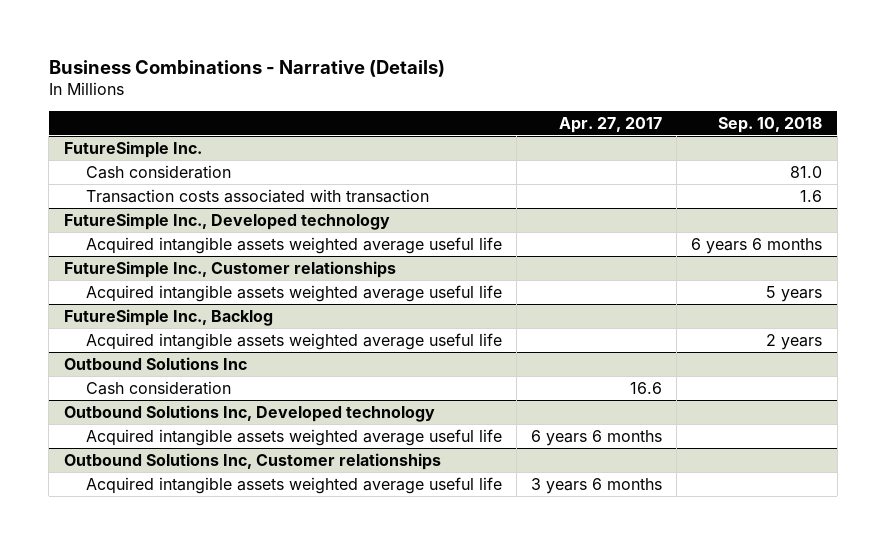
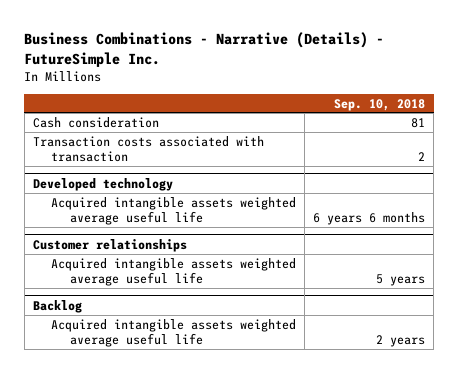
- Business Combinations - Narrative (Details)
+ Business Combinations - Narrative (Details) - FutureSimple Inc.
- | Apr. 27, 2017 | Sep. 10, 2018
+ | Sep. 10, 2018
- FutureSimple Inc.
- Cash consideration | | 81.0
- Transaction costs associated with transaction | | 1.6
- FutureSimple Inc., Developed technology
+ Cash consideration | 81
+ Transaction costs associated with transaction | 2
+ Developed technology
- FutureSimple Inc., Customer relationships
+ Customer relationships
- FutureSimple Inc., Backlog
+ Backlog
- Outbound Solutions Inc
- Cash consideration | 16.6 |
- Outbound Solutions Inc, Developed technology
- Acquired intangible assets weighted average useful life | 6 years 6 months |
- Outbound Solutions Inc, Customer relationships
- Acquired intangible assets weighted average useful life | 3 years 6 months |

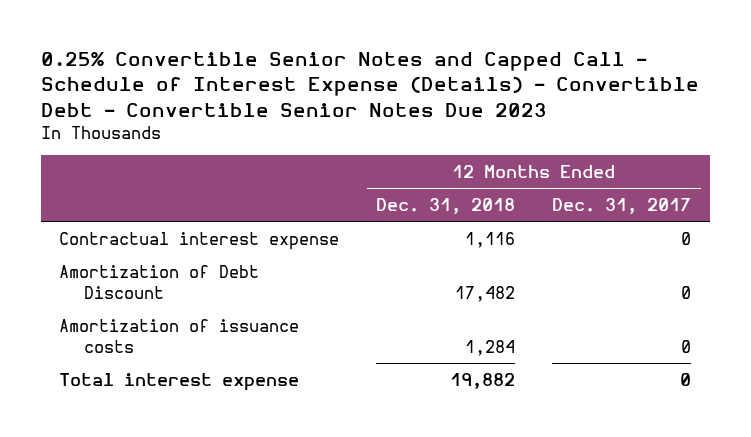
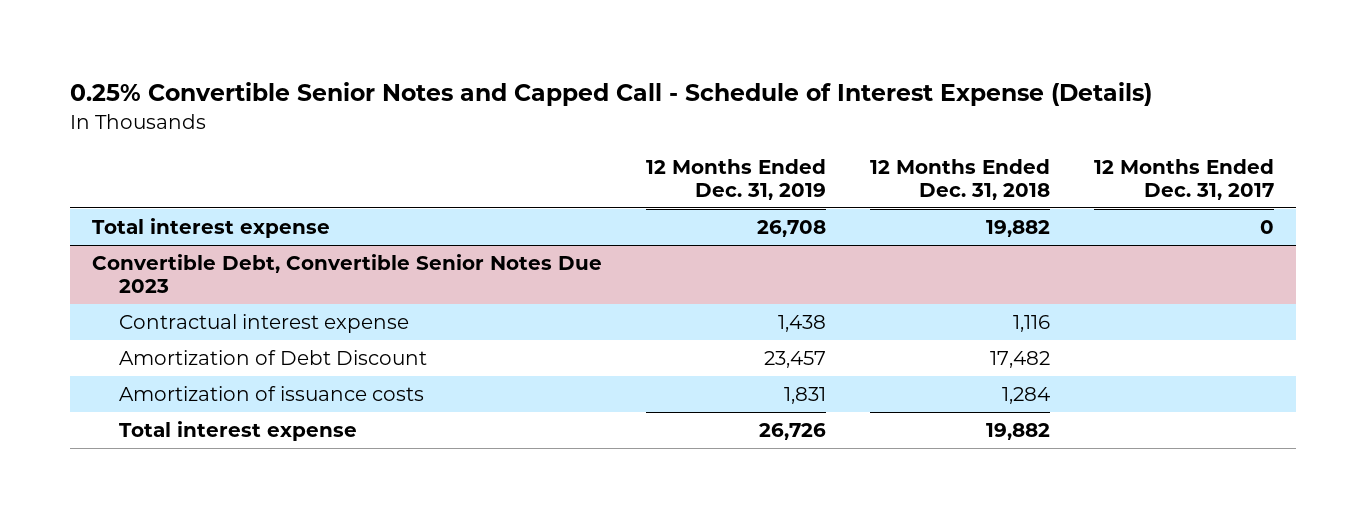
- 0.25% Convertible Senior Notes and Capped Call - Schedule of Interest Expense (Details) - Convertible Debt - Convertible Senior Notes Due 2023
+ 0.25% Convertible Senior Notes and Capped Call - Schedule of Interest Expense (Details)
- | 12 Months Ended Dec. 31, 2018 | 12 Months Ended Dec. 31, 2017
+ | 12 Months Ended Dec. 31, 2019 | 12 Months Ended Dec. 31, 2018 | 12 Months Ended Dec. 31, 2017
- Contractual interest expense | 1,116 | 0
- Amortization of Debt Discount | 17,482 | 0
- Amortization of issuance costs | 1,284 | 0
+ Convertible Debt, Convertible Senior Notes Due 2023
+ Contractual interest expense | 1,438 | 1,116 |
+ Amortization of Debt Discount | 23,457 | 17,482 |
+ Amortization of issuance costs | 1,831 | 1,284 |
+ Total interest expense | 26,726 | 19,882 |

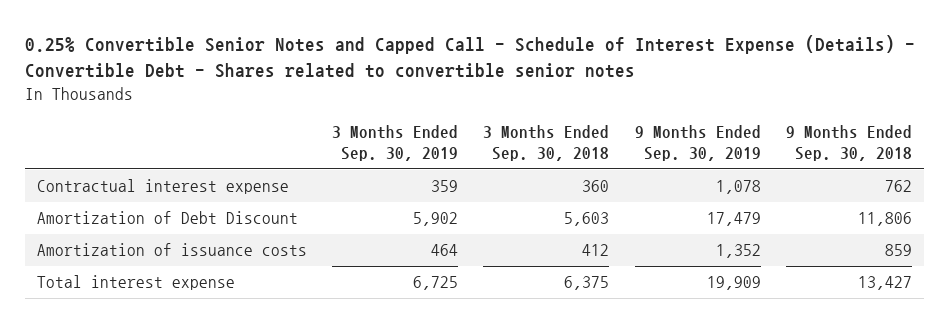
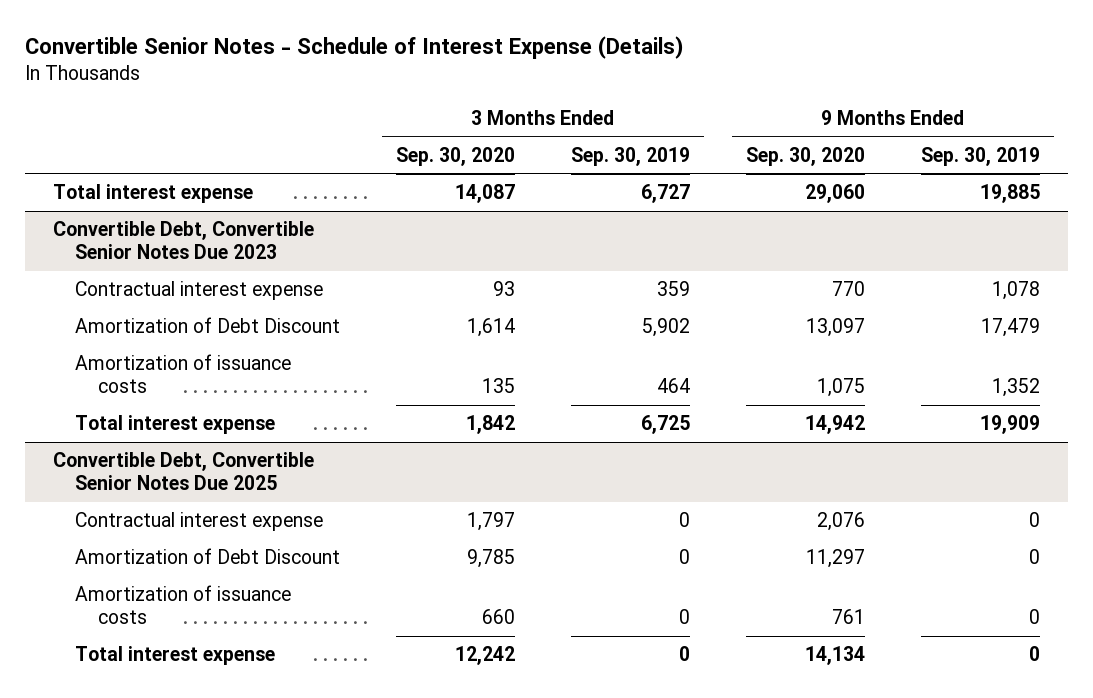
- 0.25% Convertible Senior Notes and Capped Call - Schedule of Interest Expense (Details) - Convertible Debt - Shares related to convertible senior notes
+ Convertible Senior Notes - Schedule of Interest Expense (Details)
- | 3 Months Ended Sep. 30, 2019 | 3 Months Ended Sep. 30, 2018 | 9 Months Ended Sep. 30, 2019 | 9 Months Ended Sep. 30, 2018
+ | 3 Months Ended Sep. 30, 2020 | 3 Months Ended Sep. 30, 2019 | 9 Months Ended Sep. 30, 2020 | 9 Months Ended Sep. 30, 2019
+ Total interest expense | 14,087 | 6,727 | 29,060 | 19,885
+ Convertible Debt, Convertible Senior Notes Due 2023
+ Convertible Debt, Convertible Senior Notes Due 2025
+ Contractual interest expense | 1,797 | 0 | 2,076 | 0
+ Amortization of Debt Discount | 9,785 | 0 | 11,297 | 0
+ Amortization of issuance costs | 660 | 0 | 761 | 0
+ Total interest expense | 12,242 | 0 | 14,134 | 0

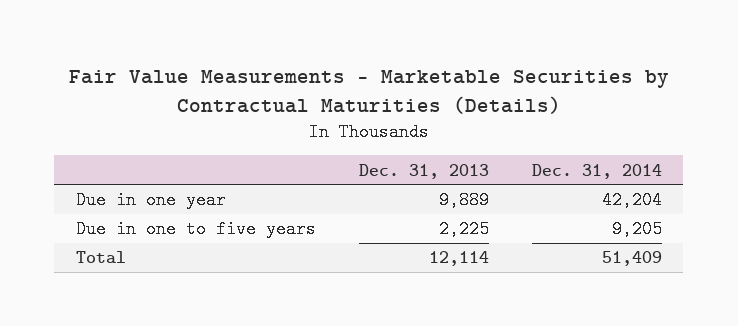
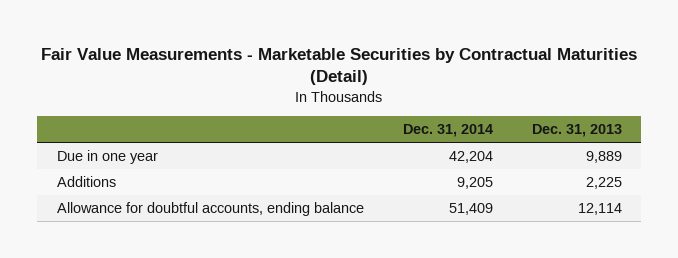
- Fair Value Measurements - Marketable Securities by Contractual Maturities (Details)
+ Fair Value Measurements - Marketable Securities by Contractual Maturities (Detail)
- | Dec. 31, 2013 | Dec. 31, 2014
+ | Dec. 31, 2014 | Dec. 31, 2013
- Due in one to five years | 2,225 | 9,205
- Total | 12,114 | 51,409
+ Additions | 9,205 | 2,225
+ Allowance for doubtful accounts, ending balance | 51,409 | 12,114

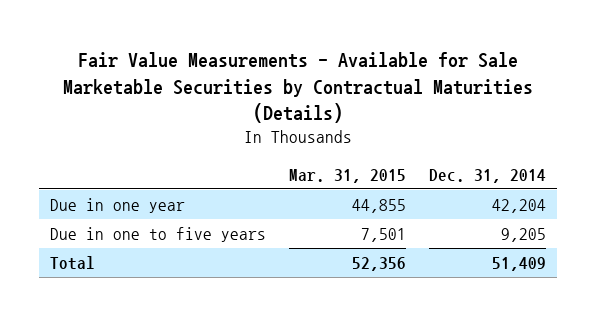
- Fair Value Measurements - Marketable Securities by Contractual Maturities (Detail)
+ Fair Value Measurements - Available for Sale Marketable Securities by Contractual Maturities (Details)
- | Dec. 31, 2014 | Dec. 31, 2013
+ | Mar. 31, 2015 | Dec. 31, 2014
- Additions | 9,205 | 2,225
- Allowance for doubtful accounts, ending balance | 51,409 | 12,114
+ Due in one to five years | 7,501 | 9,205
+ Total | 52,356 | 51,409

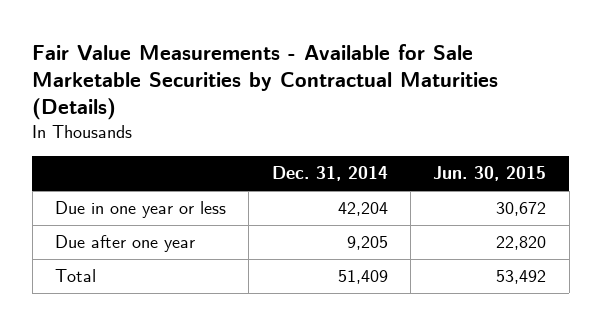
- | Mar. 31, 2015 | Dec. 31, 2014
+ | Dec. 31, 2014 | Jun. 30, 2015
- Due in one year | 44,855 | 42,204
- Due in one to five years | 7,501 | 9,205
+ Due in one year or less | 42,204 | 30,672
+ Due after one year | 9,205 | 22,820

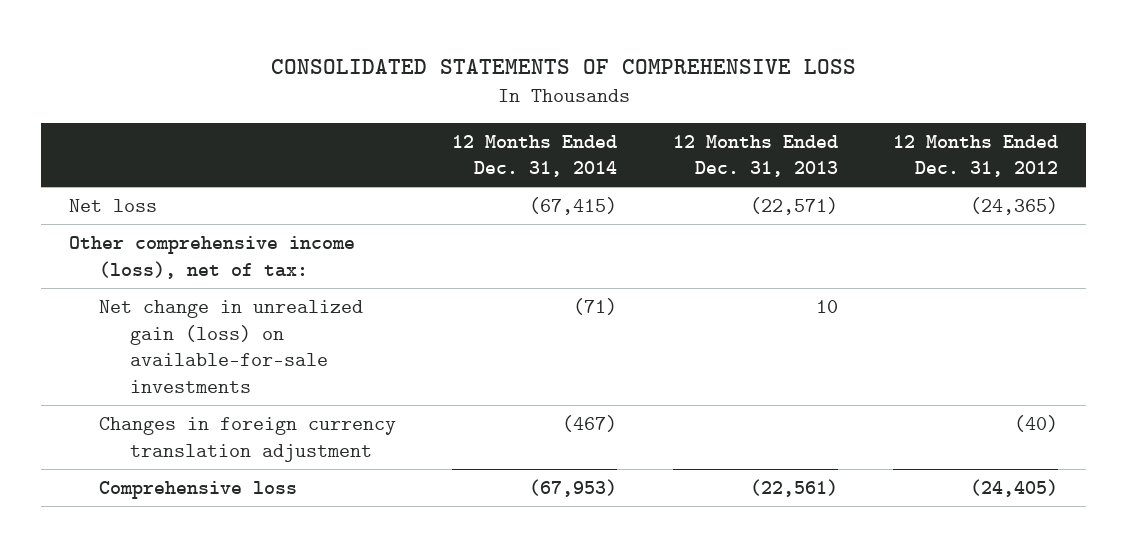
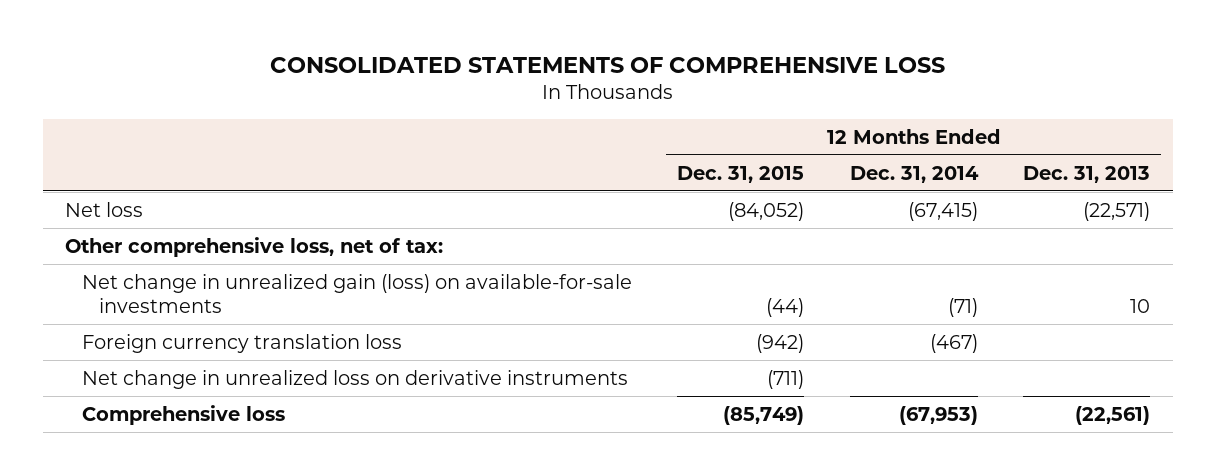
- | 12 Months Ended Dec. 31, 2014 | 12 Months Ended Dec. 31, 2013 | 12 Months Ended Dec. 31, 2012
+ | 12 Months Ended Dec. 31, 2015 | 12 Months Ended Dec. 31, 2014 | 12 Months Ended Dec. 31, 2013
- Other comprehensive income (loss), net of tax:
+ Other comprehensive loss, net of tax:
- Changes in foreign currency translation adjustment | (467) | | (40)
+ Foreign currency translation loss | (942) | (467) |
+ Net change in unrealized loss on derivative instruments | (711) | |

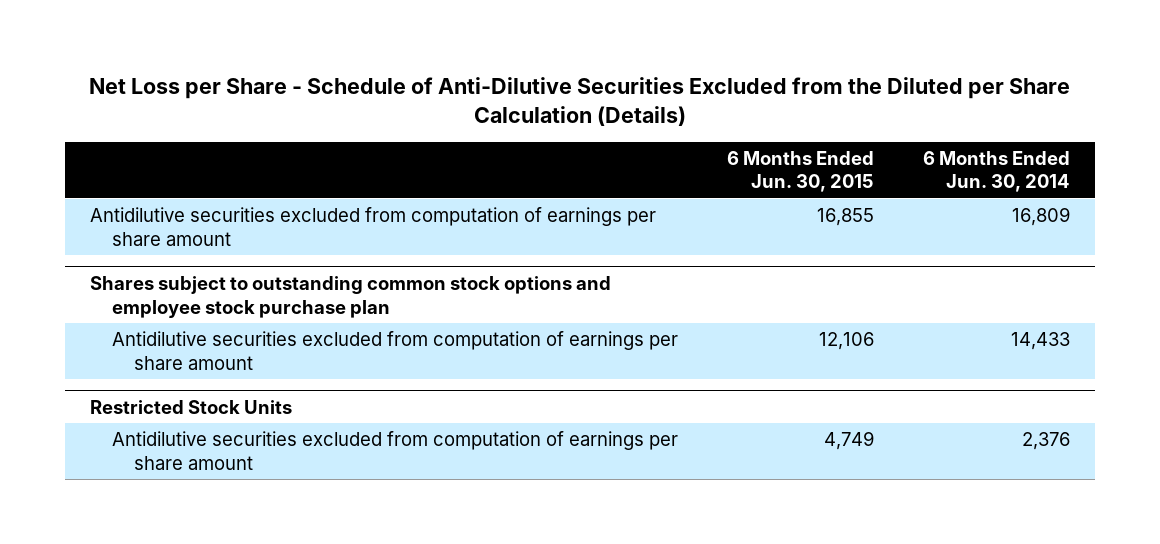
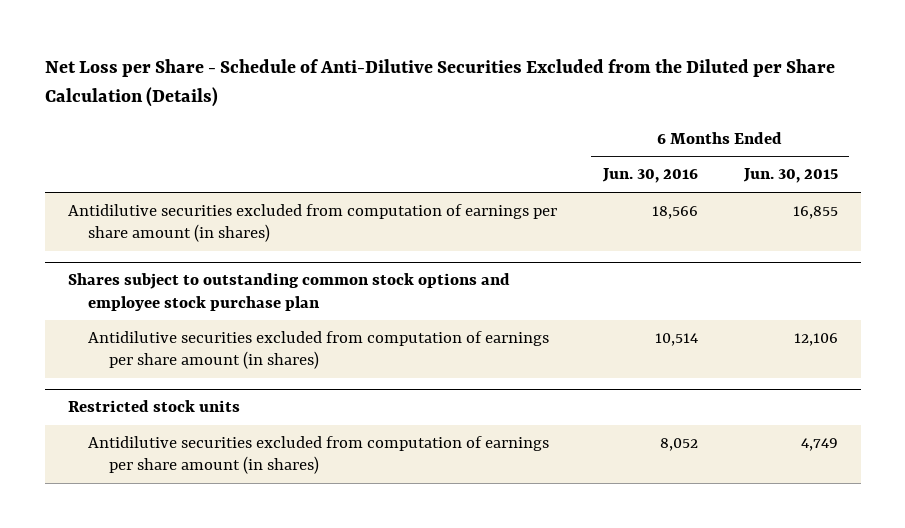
- | 6 Months Ended Jun. 30, 2015 | 6 Months Ended Jun. 30, 2014
+ | 6 Months Ended Jun. 30, 2016 | 6 Months Ended Jun. 30, 2015
- Antidilutive securities excluded from computation of earnings per share amount | 16,855 | 16,809
+ Antidilutive securities excluded from computation of earnings per share amount (in shares) | 18,566 | 16,855
@ Shares subject to outstanding common stock options and employee stock purchase plan
- Antidilutive securities excluded from computation of earnings per share amount | 12,106 | 14,433
- Restricted Stock Units
- Antidilutive securities excluded from computation of earnings per share amount | 4,749 | 2,376
@ Shares subject to outstanding common stock options and employee stock purchase plan
+ Antidilutive securities excluded from computation of earnings per share amount (in shares) | 10,514 | 12,106
+ Restricted stock units
+ Antidilutive securities excluded from computation of earnings per share amount (in shares) | 8,052 | 4,749

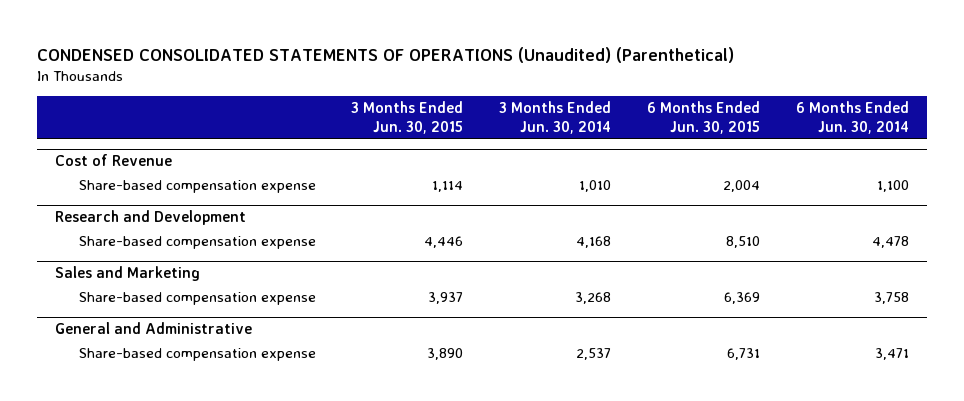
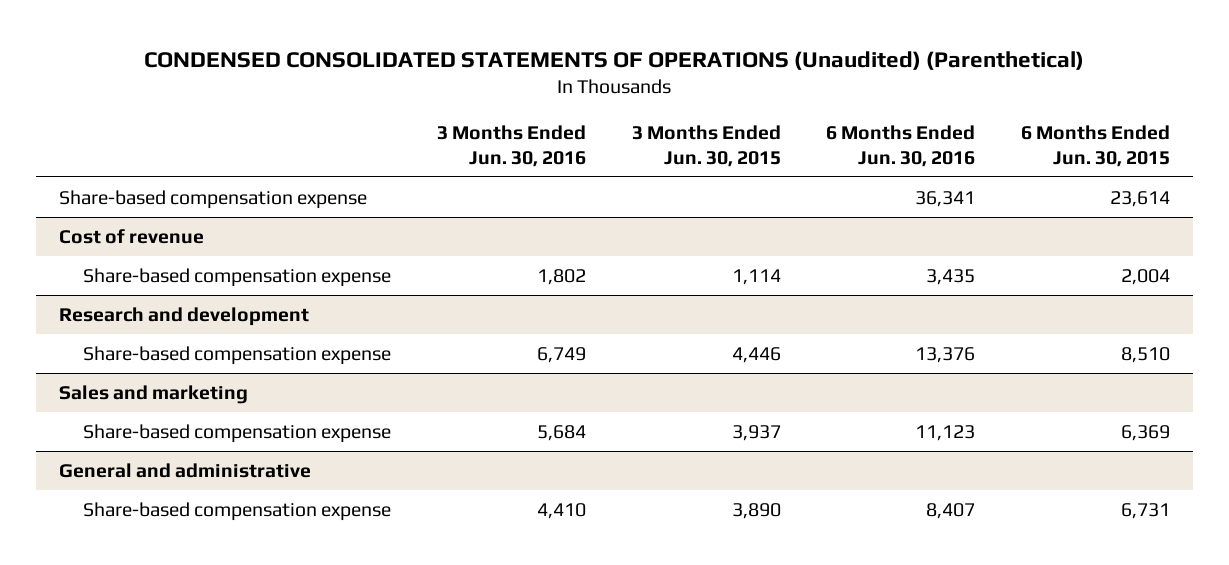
- | 3 Months Ended Jun. 30, 2015 | 3 Months Ended Jun. 30, 2014 | 6 Months Ended Jun. 30, 2015 | 6 Months Ended Jun. 30, 2014
+ | 3 Months Ended Jun. 30, 2016 | 3 Months Ended Jun. 30, 2015 | 6 Months Ended Jun. 30, 2016 | 6 Months Ended Jun. 30, 2015
- Cost of Revenue
+ Share-based compensation expense | | | 36,341 | 23,614
+ Cost of revenue
- Research and Development
+ Research and development
- Sales and Marketing
+ Sales and marketing
- General and Administrative
+ General and administrative

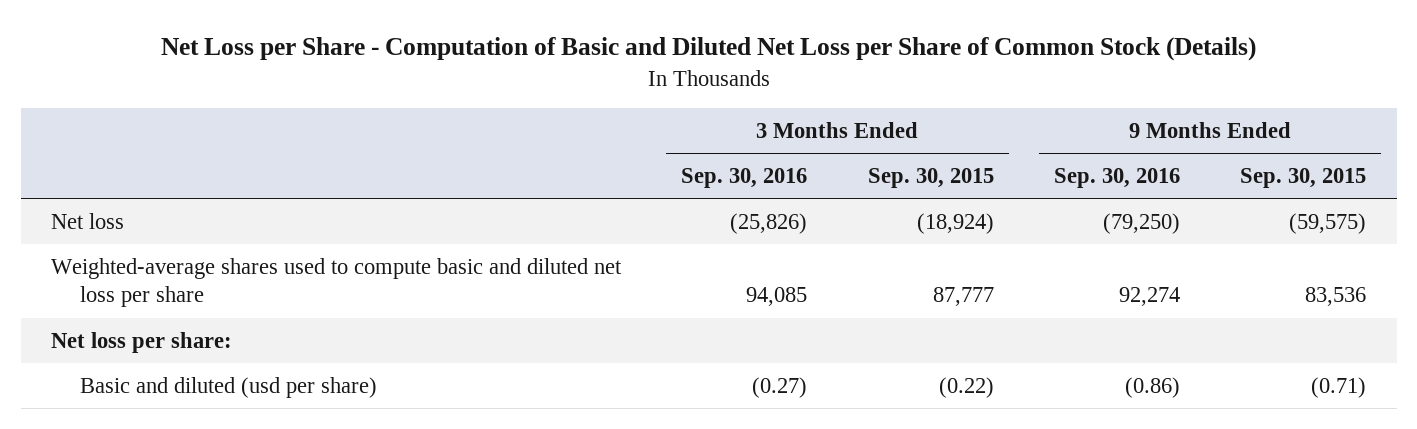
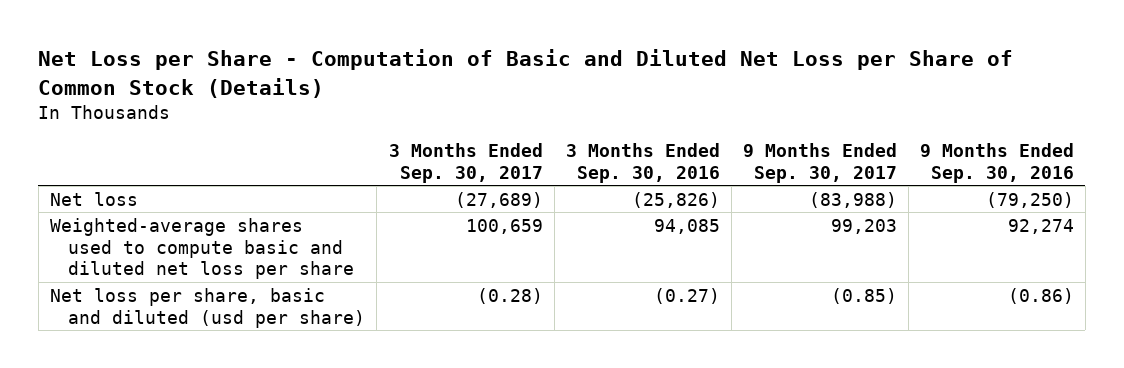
- | 3 Months Ended Sep. 30, 2016 | 3 Months Ended Sep. 30, 2015 | 9 Months Ended Sep. 30, 2016 | 9 Months Ended Sep. 30, 2015
+ | 3 Months Ended Sep. 30, 2017 | 3 Months Ended Sep. 30, 2016 | 9 Months Ended Sep. 30, 2017 | 9 Months Ended Sep. 30, 2016
- Net loss per share:
- Basic and diluted (usd per share) | (0.27) | (0.22) | (0.86) | (0.71)
+ Net loss per share, basic and diluted (usd per share) | (0.28) | (0.27) | (0.85) | (0.86)

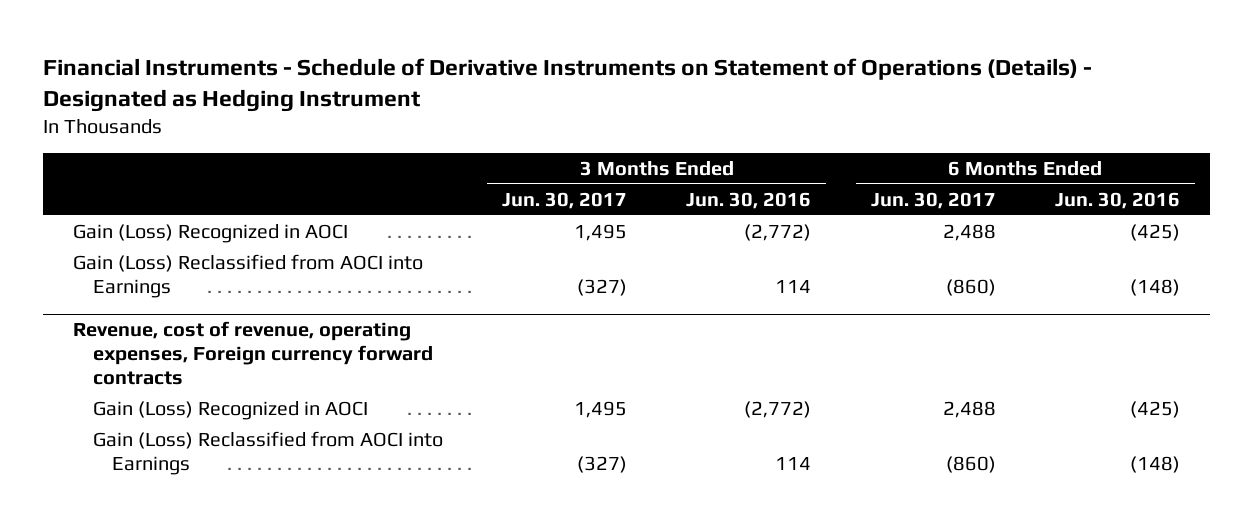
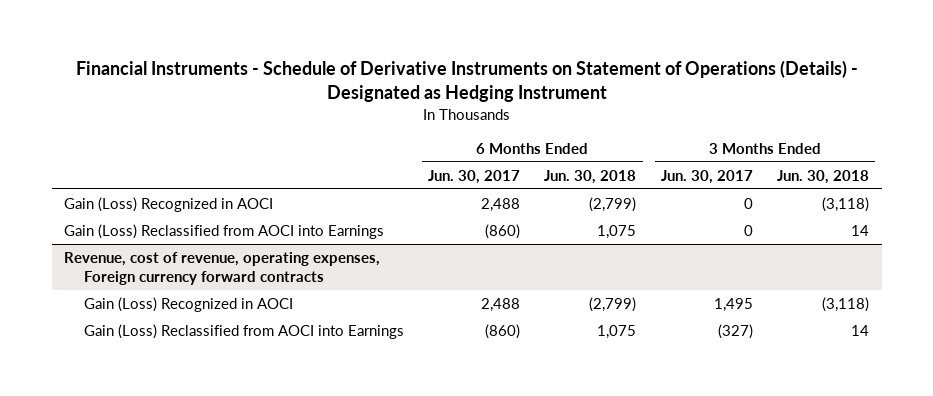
- | 3 Months Ended Jun. 30, 2017 | 3 Months Ended Jun. 30, 2016 | 6 Months Ended Jun. 30, 2017 | 6 Months Ended Jun. 30, 2016
+ | 6 Months Ended Jun. 30, 2017 | 6 Months Ended Jun. 30, 2018 | 3 Months Ended Jun. 30, 2017 | 3 Months Ended Jun. 30, 2018
- Gain (Loss) Recognized in AOCI | 1,495 | (2,772) | 2,488 | (425)
- Gain (Loss) Reclassified from AOCI into Earnings | (327) | 114 | (860) | (148)
+ Gain (Loss) Recognized in AOCI | 2,488 | (2,799) | 0 | (3,118)
+ Gain (Loss) Reclassified from AOCI into Earnings | (860) | 1,075 | 0 | 14

